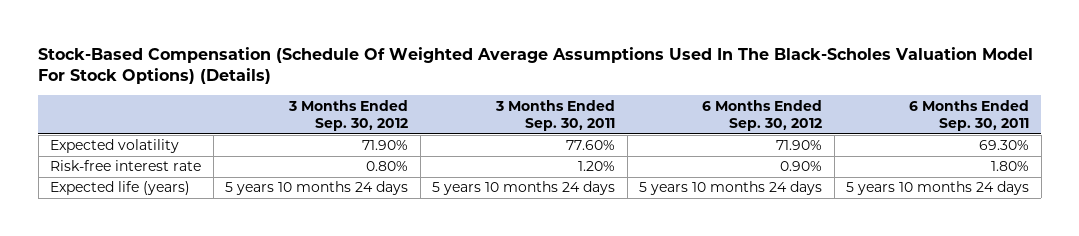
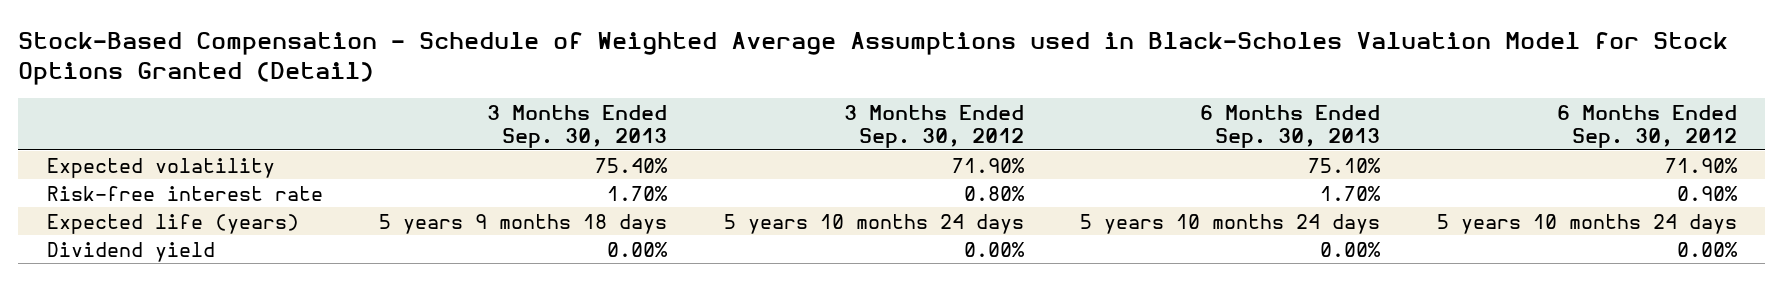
- Stock-Based Compensation (Schedule Of Weighted Average Assumptions Used In The Black-Scholes Valuation Model For Stock Options) (Details)
+ Stock-Based Compensation - Schedule of Weighted Average Assumptions used in Black-Scholes Valuation Model for Stock Options Granted (Detail)
- | 3 Months Ended Sep. 30, 2012 | 3 Months Ended Sep. 30, 2011 | 6 Months Ended Sep. 30, 2012 | 6 Months Ended Sep. 30, 2011
+ | 3 Months Ended Sep. 30, 2013 | 3 Months Ended Sep. 30, 2012 | 6 Months Ended Sep. 30, 2013 | 6 Months Ended Sep. 30, 2012
+ Dividend yield | 0.00% | 0.00% | 0.00% | 0.00%

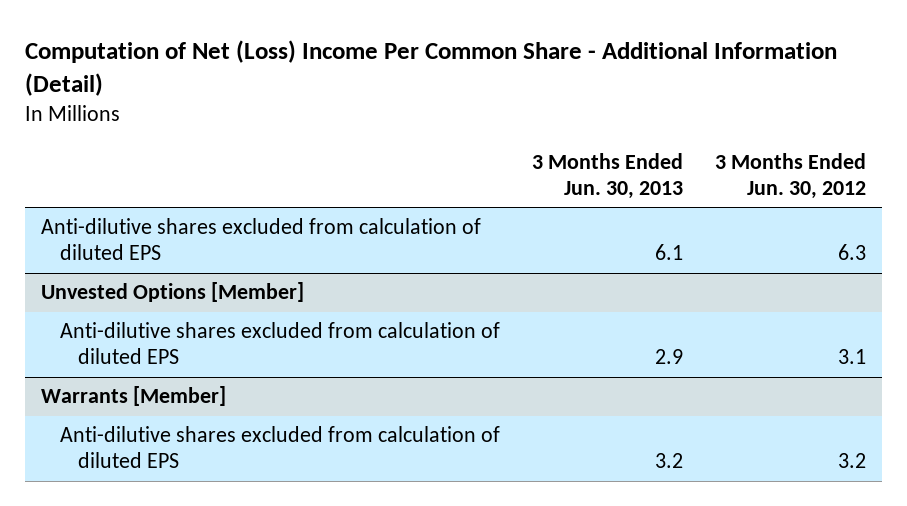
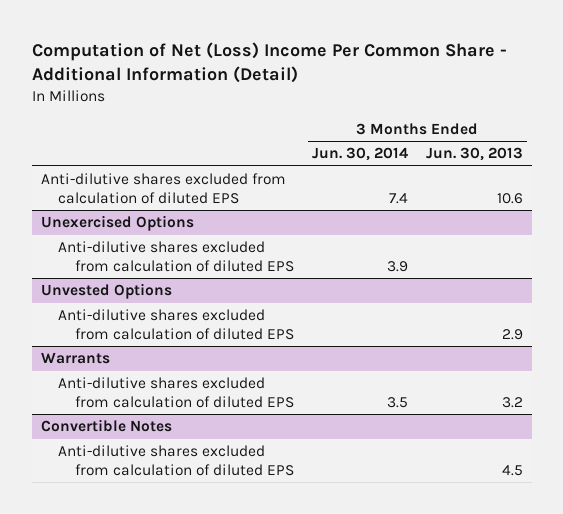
- | 3 Months Ended Jun. 30, 2013 | 3 Months Ended Jun. 30, 2012
+ | 3 Months Ended Jun. 30, 2014 | 3 Months Ended Jun. 30, 2013
- Anti-dilutive shares excluded from calculation of diluted EPS | 6.1 | 6.3
- Unvested Options [Member]
+ Anti-dilutive shares excluded from calculation of diluted EPS | 7.4 | 10.6
+ Unexercised Options
+ Anti-dilutive shares excluded from calculation of diluted EPS | 3.9 |
+ Unvested Options
- Warrants [Member]
+ Warrants
+ Convertible Notes
+ Anti-dilutive shares excluded from calculation of diluted EPS | | 4.5

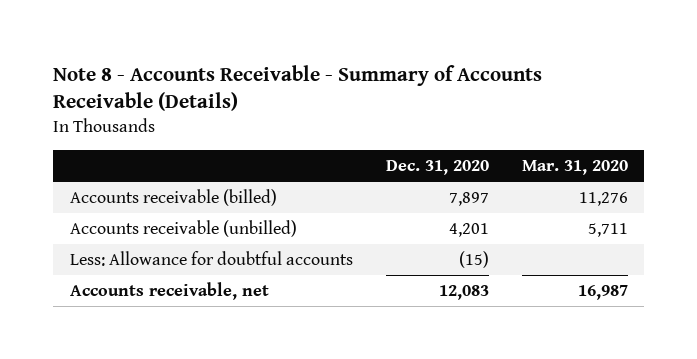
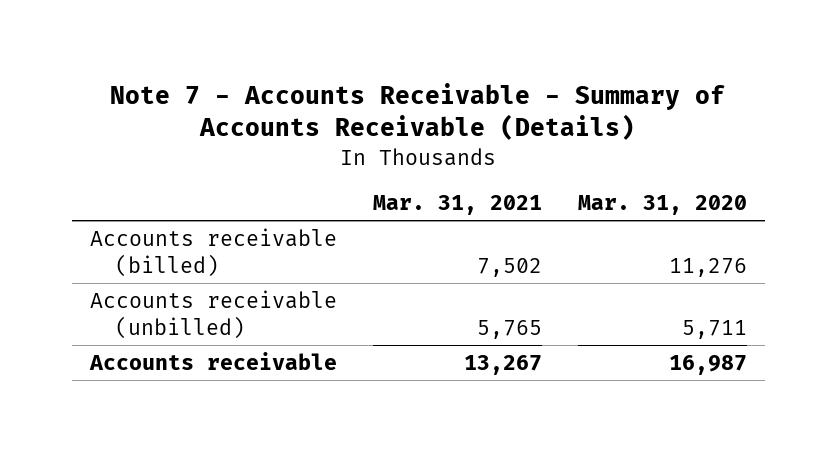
- Note 8 - Accounts Receivable - Summary of Accounts Receivable (Details)
+ Note 7 - Accounts Receivable - Summary of Accounts Receivable (Details)
- | Dec. 31, 2020 | Mar. 31, 2020
+ | Mar. 31, 2021 | Mar. 31, 2020
- Less: Allowance for doubtful accounts | (15) |
- Accounts receivable, net | 12,083 | 16,987
+ Accounts receivable | 13,267 | 16,987

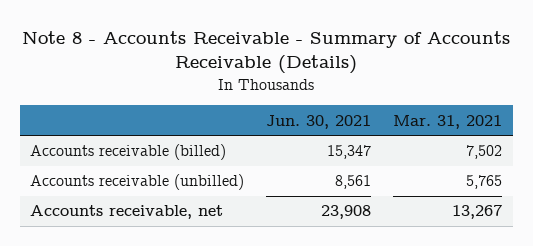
- Note 7 - Accounts Receivable - Summary of Accounts Receivable (Details)
+ Note 8 - Accounts Receivable - Summary of Accounts Receivable (Details)
- | Mar. 31, 2021 | Mar. 31, 2020
+ | Jun. 30, 2021 | Mar. 31, 2021
- Accounts receivable | 13,267 | 16,987
+ Accounts receivable, net | 23,908 | 13,267

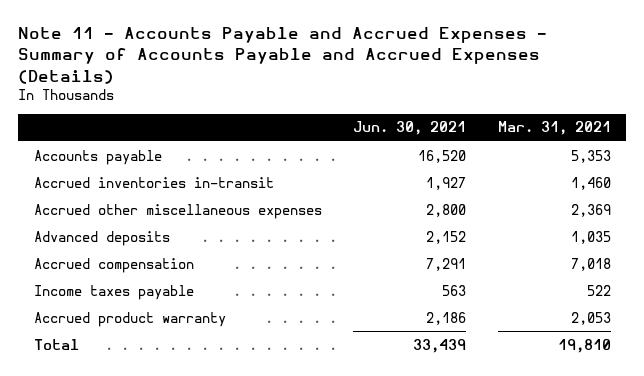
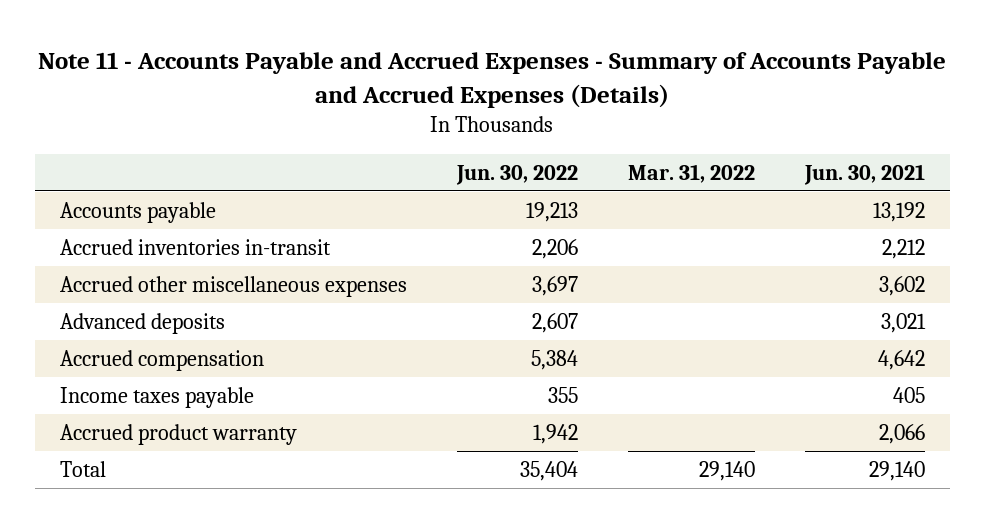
- | Jun. 30, 2021 | Mar. 31, 2021
+ | Jun. 30, 2022 | Mar. 31, 2022 | Jun. 30, 2021
- Accounts payable | 16,520 | 5,353
- Accrued inventories in-transit | 1,927 | 1,460
- Accrued other miscellaneous expenses | 2,800 | 2,369
- Advanced deposits | 2,152 | 1,035
- Accrued compensation | 7,291 | 7,018
- Income taxes payable | 563 | 522
- Accrued product warranty | 2,186 | 2,053
- Total | 33,439 | 19,810
+ Accounts payable | 19,213 | | 13,192
+ Accrued inventories in-transit | 2,206 | | 2,212
+ Accrued other miscellaneous expenses | 3,697 | | 3,602
+ Advanced deposits | 2,607 | | 3,021
+ Accrued compensation | 5,384 | | 4,642
+ Income taxes payable | 355 | | 405
+ Accrued product warranty | 1,942 | | 2,066
+ Total | 35,404 | 29,140 | 29,140

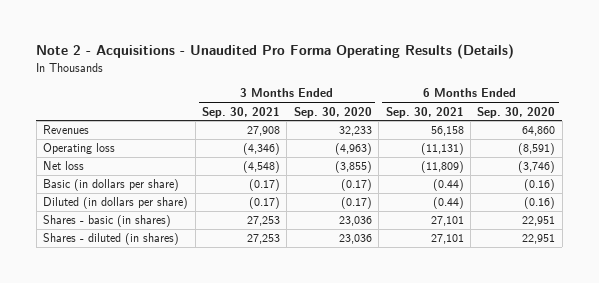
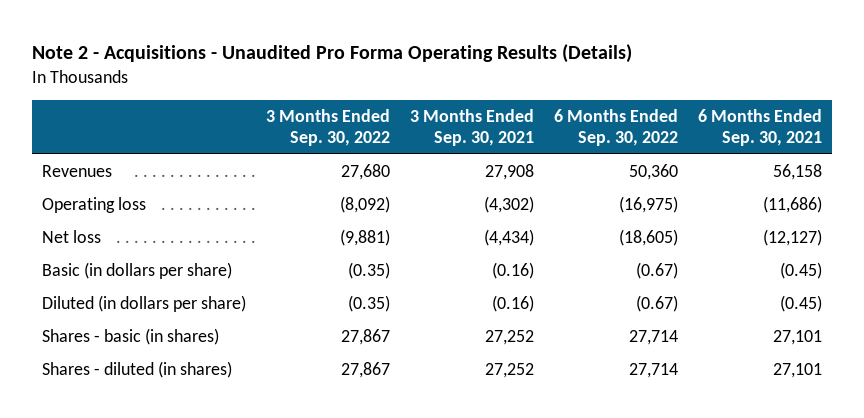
- | 3 Months Ended Sep. 30, 2021 | 3 Months Ended Sep. 30, 2020 | 6 Months Ended Sep. 30, 2021 | 6 Months Ended Sep. 30, 2020
+ | 3 Months Ended Sep. 30, 2022 | 3 Months Ended Sep. 30, 2021 | 6 Months Ended Sep. 30, 2022 | 6 Months Ended Sep. 30, 2021
- Operating loss | (4,346) | (4,963) | (11,131) | (8,591)
- Net loss | (4,548) | (3,855) | (11,809) | (3,746)
- Basic (in dollars per share) | (0.17) | (0.17) | (0.44) | (0.16)
- Diluted (in dollars per share) | (0.17) | (0.17) | (0.44) | (0.16)
- Shares - basic (in shares) | 27,253 | 23,036 | 27,101 | 22,951
- Shares - diluted (in shares) | 27,253 | 23,036 | 27,101 | 22,951
+ Operating loss | (8,092) | (4,302) | (16,975) | (11,686)
+ Net loss | (9,881) | (4,434) | (18,605) | (12,127)
+ Basic (in dollars per share) | (0.35) | (0.16) | (0.67) | (0.45)
+ Diluted (in dollars per share) | (0.35) | (0.16) | (0.67) | (0.45)
+ Shares - basic (in shares) | 27,867 | 27,252 | 27,714 | 27,101
+ Shares - diluted (in shares) | 27,867 | 27,252 | 27,714 | 27,101

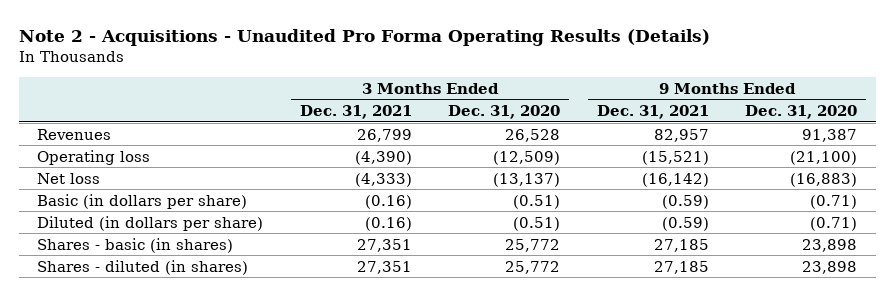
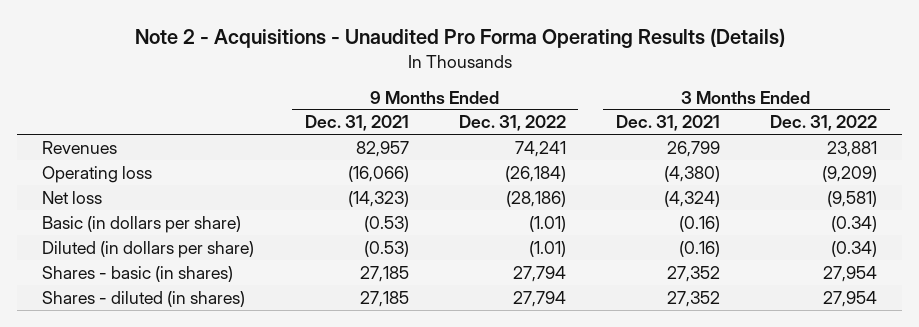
- | 3 Months Ended Dec. 31, 2021 | 3 Months Ended Dec. 31, 2020 | 9 Months Ended Dec. 31, 2021 | 9 Months Ended Dec. 31, 2020
+ | 9 Months Ended Dec. 31, 2021 | 9 Months Ended Dec. 31, 2022 | 3 Months Ended Dec. 31, 2021 | 3 Months Ended Dec. 31, 2022
- Operating loss | (4,390) | (12,509) | (15,521) | (21,100)
- Net loss | (4,333) | (13,137) | (16,142) | (16,883)
- Basic (in dollars per share) | (0.16) | (0.51) | (0.59) | (0.71)
- Diluted (in dollars per share) | (0.16) | (0.51) | (0.59) | (0.71)
- Shares - basic (in shares) | 27,351 | 25,772 | 27,185 | 23,898
- Shares - diluted (in shares) | 27,351 | 25,772 | 27,185 | 23,898
+ Operating loss | (16,066) | (26,184) | (4,380) | (9,209)
+ Net loss | (14,323) | (28,186) | (4,324) | (9,581)
+ Basic (in dollars per share) | (0.53) | (1.01) | (0.16) | (0.34)
+ Diluted (in dollars per share) | (0.53) | (1.01) | (0.16) | (0.34)
+ Shares - basic (in shares) | 27,185 | 27,794 | 27,352 | 27,954
+ Shares - diluted (in shares) | 27,185 | 27,794 | 27,352 | 27,954

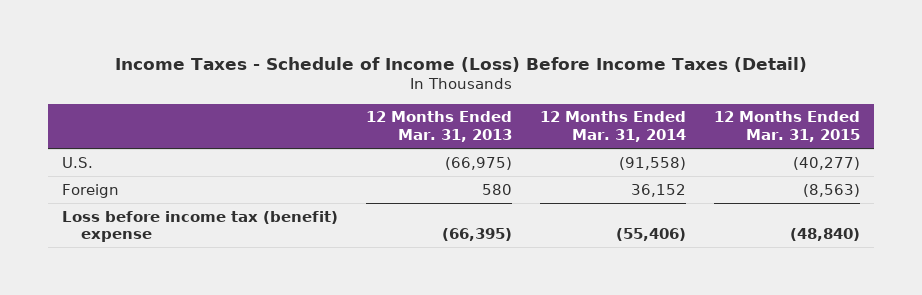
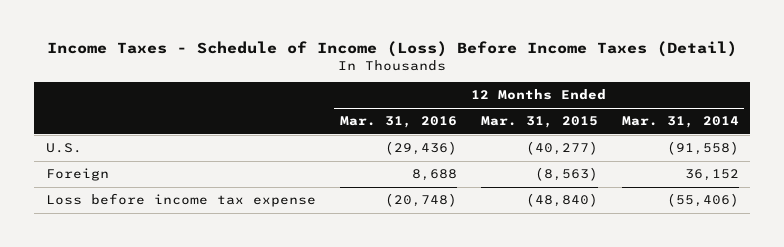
- | 12 Months Ended Mar. 31, 2013 | 12 Months Ended Mar. 31, 2014 | 12 Months Ended Mar. 31, 2015
+ | 12 Months Ended Mar. 31, 2016 | 12 Months Ended Mar. 31, 2015 | 12 Months Ended Mar. 31, 2014
- Loss before income tax (benefit) expense | (66,395) | (55,406) | (48,840)
+ Loss before income tax expense | (20,748) | (48,840) | (55,406)

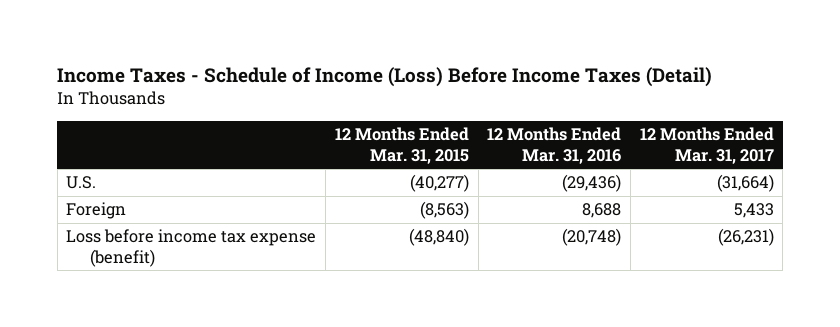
- | 12 Months Ended Mar. 31, 2016 | 12 Months Ended Mar. 31, 2015 | 12 Months Ended Mar. 31, 2014
+ | 12 Months Ended Mar. 31, 2015 | 12 Months Ended Mar. 31, 2016 | 12 Months Ended Mar. 31, 2017
- Loss before income tax expense | (20,748) | (48,840) | (55,406)
+ Loss before income tax expense (benefit) | (48,840) | (20,748) | (26,231)

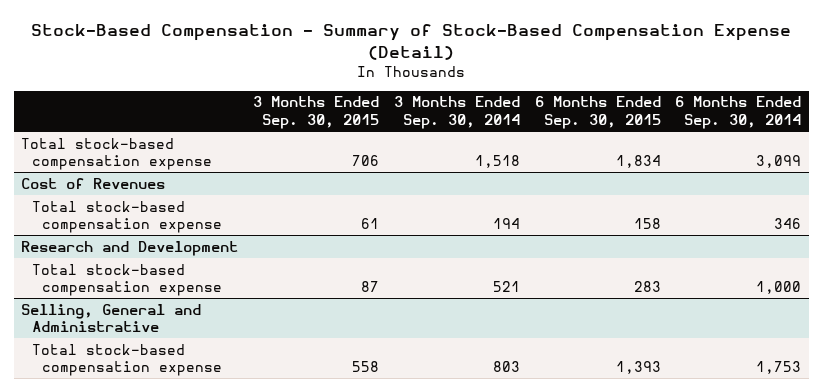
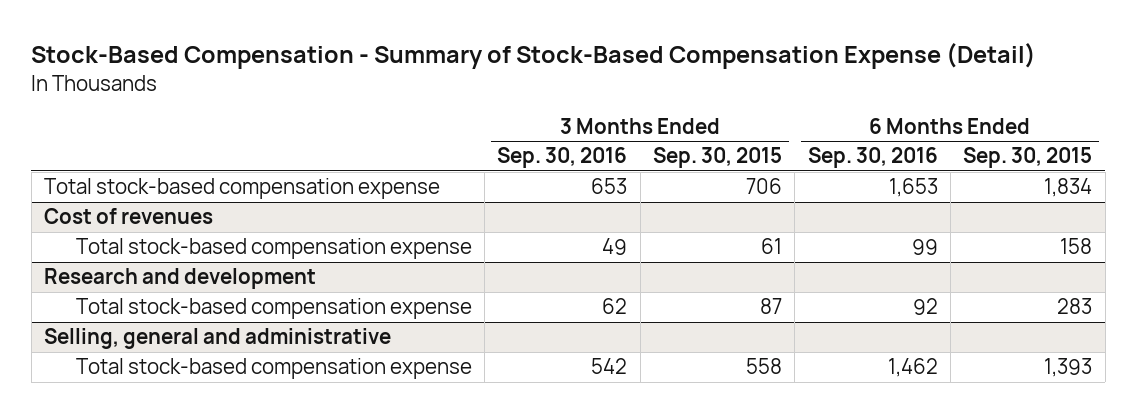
- | 3 Months Ended Sep. 30, 2015 | 3 Months Ended Sep. 30, 2014 | 6 Months Ended Sep. 30, 2015 | 6 Months Ended Sep. 30, 2014
+ | 3 Months Ended Sep. 30, 2016 | 3 Months Ended Sep. 30, 2015 | 6 Months Ended Sep. 30, 2016 | 6 Months Ended Sep. 30, 2015
- Cost of Revenues
+ Cost of revenues
- Research and Development
+ Research and development
- Selling, General and Administrative
+ Selling, general and administrative

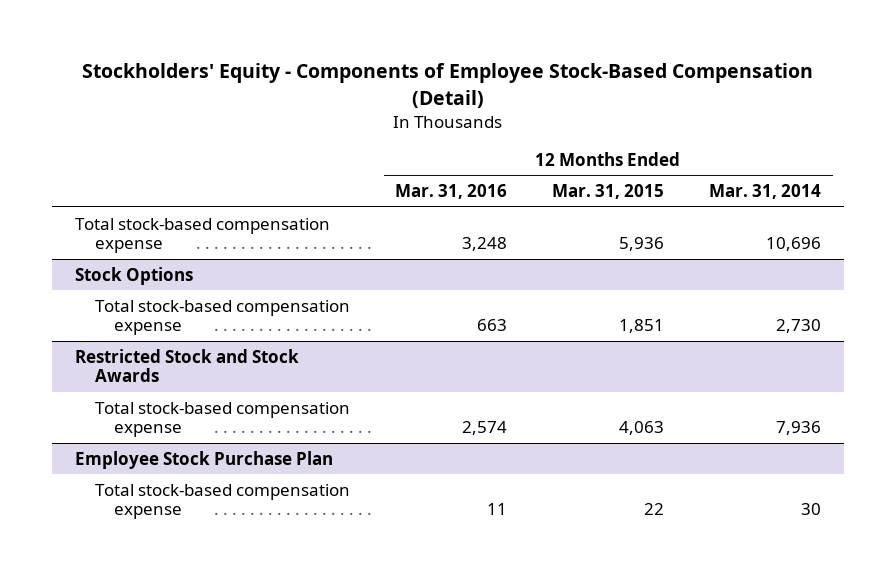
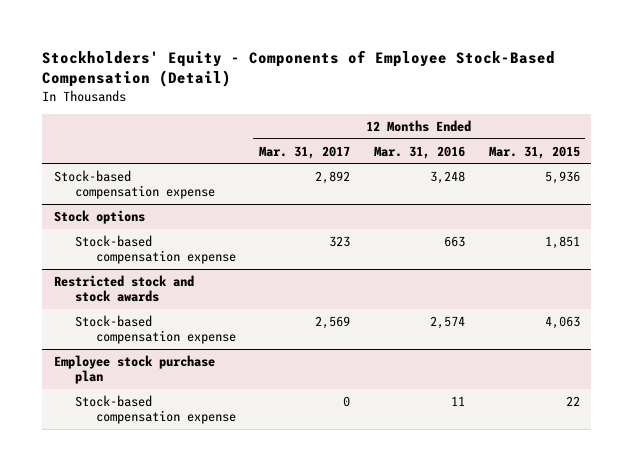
- | 12 Months Ended Mar. 31, 2016 | 12 Months Ended Mar. 31, 2015 | 12 Months Ended Mar. 31, 2014
+ | 12 Months Ended Mar. 31, 2017 | 12 Months Ended Mar. 31, 2016 | 12 Months Ended Mar. 31, 2015
- Total stock-based compensation expense | 3,248 | 5,936 | 10,696
- Stock Options
- Total stock-based compensation expense | 663 | 1,851 | 2,730
- Restricted Stock and Stock Awards
- Total stock-based compensation expense | 2,574 | 4,063 | 7,936
- Employee Stock Purchase Plan
- Total stock-based compensation expense | 11 | 22 | 30
+ Stock-based compensation expense | 2,892 | 3,248 | 5,936
+ Stock options
+ Stock-based compensation expense | 323 | 663 | 1,851
+ Restricted stock and stock awards
+ Stock-based compensation expense | 2,569 | 2,574 | 4,063
+ Employee stock purchase plan
+ Stock-based compensation expense | 0 | 11 | 22

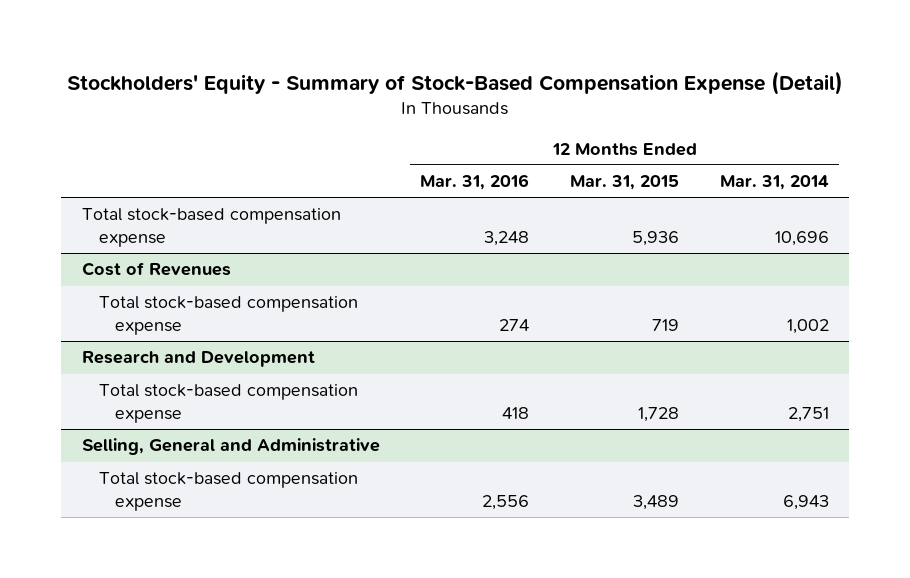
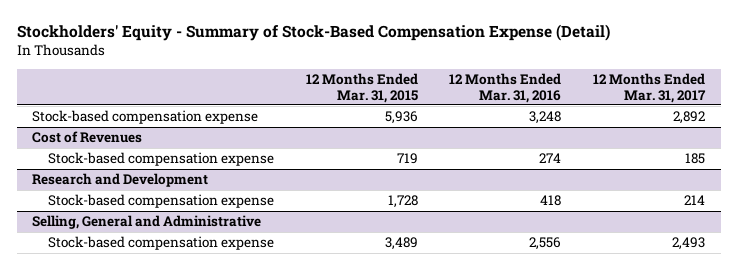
- | 12 Months Ended Mar. 31, 2016 | 12 Months Ended Mar. 31, 2015 | 12 Months Ended Mar. 31, 2014
+ | 12 Months Ended Mar. 31, 2015 | 12 Months Ended Mar. 31, 2016 | 12 Months Ended Mar. 31, 2017
- Total stock-based compensation expense | 3,248 | 5,936 | 10,696
+ Stock-based compensation expense | 5,936 | 3,248 | 2,892
@ Cost of Revenues
- Total stock-based compensation expense | 274 | 719 | 1,002
+ Stock-based compensation expense | 719 | 274 | 185
@ Research and Development
- Total stock-based compensation expense | 418 | 1,728 | 2,751
+ Stock-based compensation expense | 1,728 | 418 | 214
@ Selling, General and Administrative
- Total stock-based compensation expense | 2,556 | 3,489 | 6,943
+ Stock-based compensation expense | 3,489 | 2,556 | 2,493

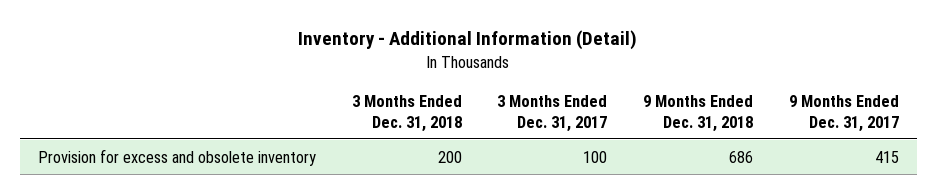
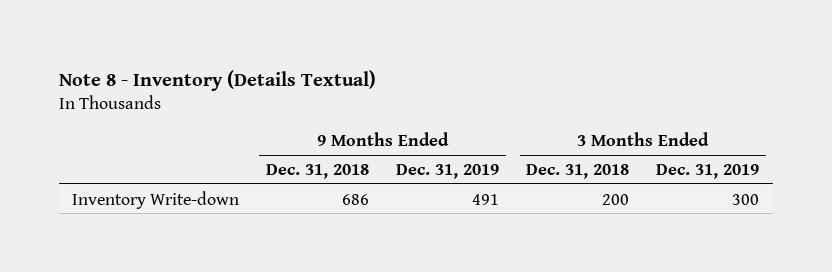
- Inventory - Additional Information (Detail)
+ Note 8 - Inventory (Details Textual)
- | 3 Months Ended Dec. 31, 2018 | 3 Months Ended Dec. 31, 2017 | 9 Months Ended Dec. 31, 2018 | 9 Months Ended Dec. 31, 2017
+ | 9 Months Ended Dec. 31, 2018 | 9 Months Ended Dec. 31, 2019 | 3 Months Ended Dec. 31, 2018 | 3 Months Ended Dec. 31, 2019
- Provision for excess and obsolete inventory | 200 | 100 | 686 | 415
+ Inventory Write-down | 686 | 491 | 200 | 300

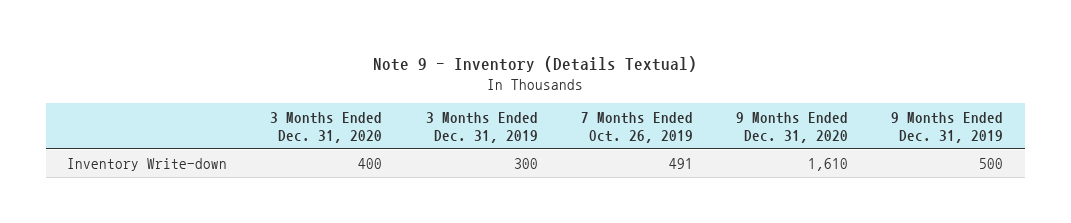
- Note 8 - Inventory (Details Textual)
+ Note 9 - Inventory (Details Textual)
- | 9 Months Ended Dec. 31, 2018 | 9 Months Ended Dec. 31, 2019 | 3 Months Ended Dec. 31, 2018 | 3 Months Ended Dec. 31, 2019
+ | 3 Months Ended Dec. 31, 2020 | 3 Months Ended Dec. 31, 2019 | 7 Months Ended Oct. 26, 2019 | 9 Months Ended Dec. 31, 2020 | 9 Months Ended Dec. 31, 2019
- Inventory Write-down | 686 | 491 | 200 | 300
+ Inventory Write-down | 400 | 300 | 491 | 1,610 | 500

